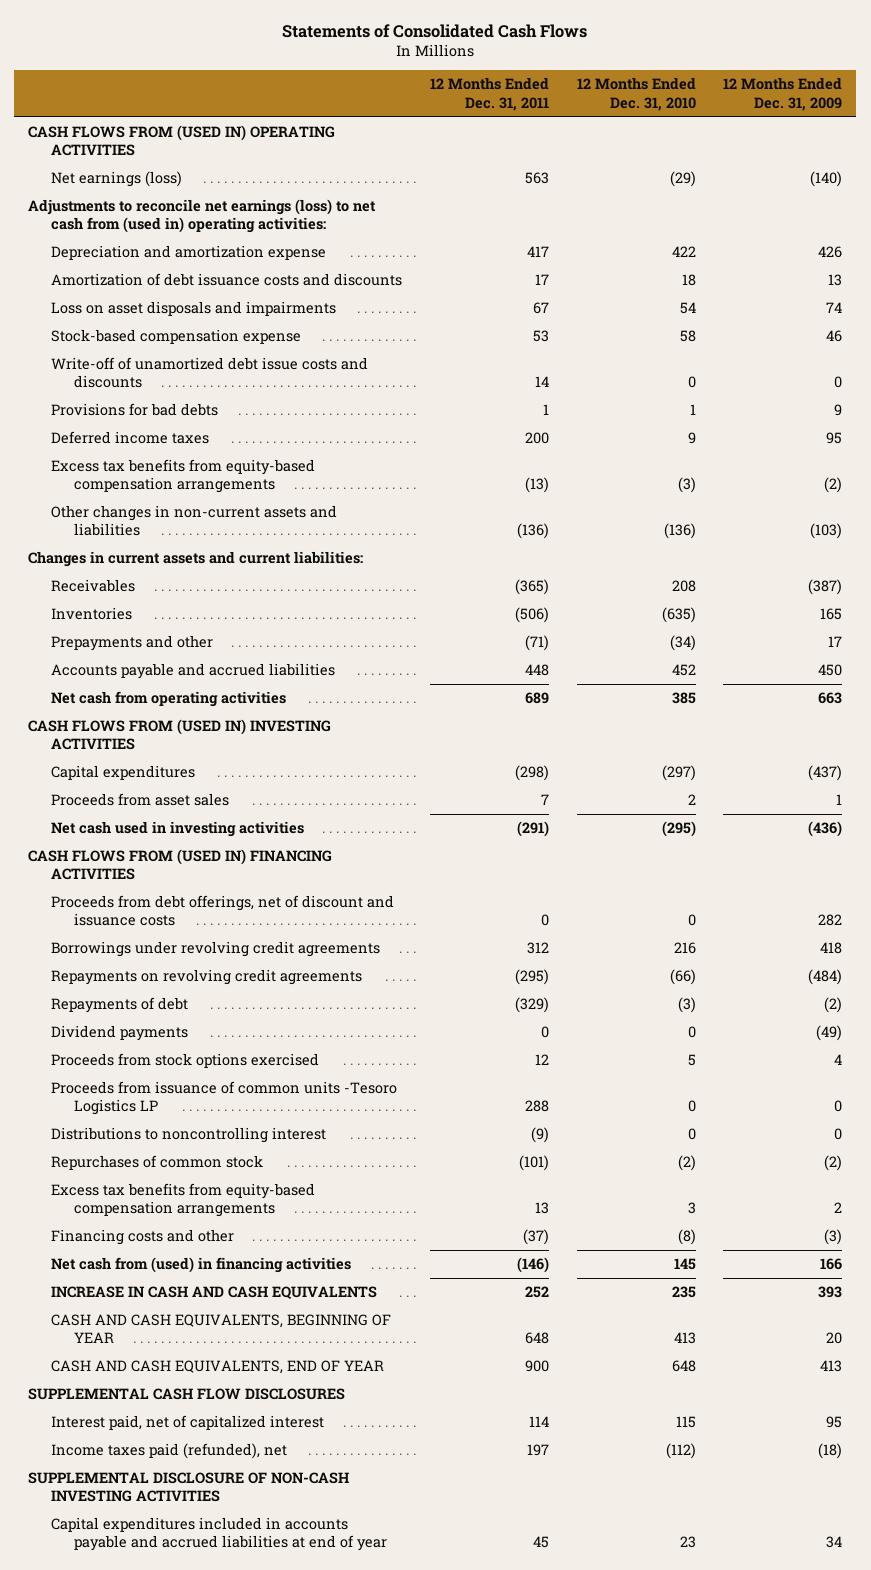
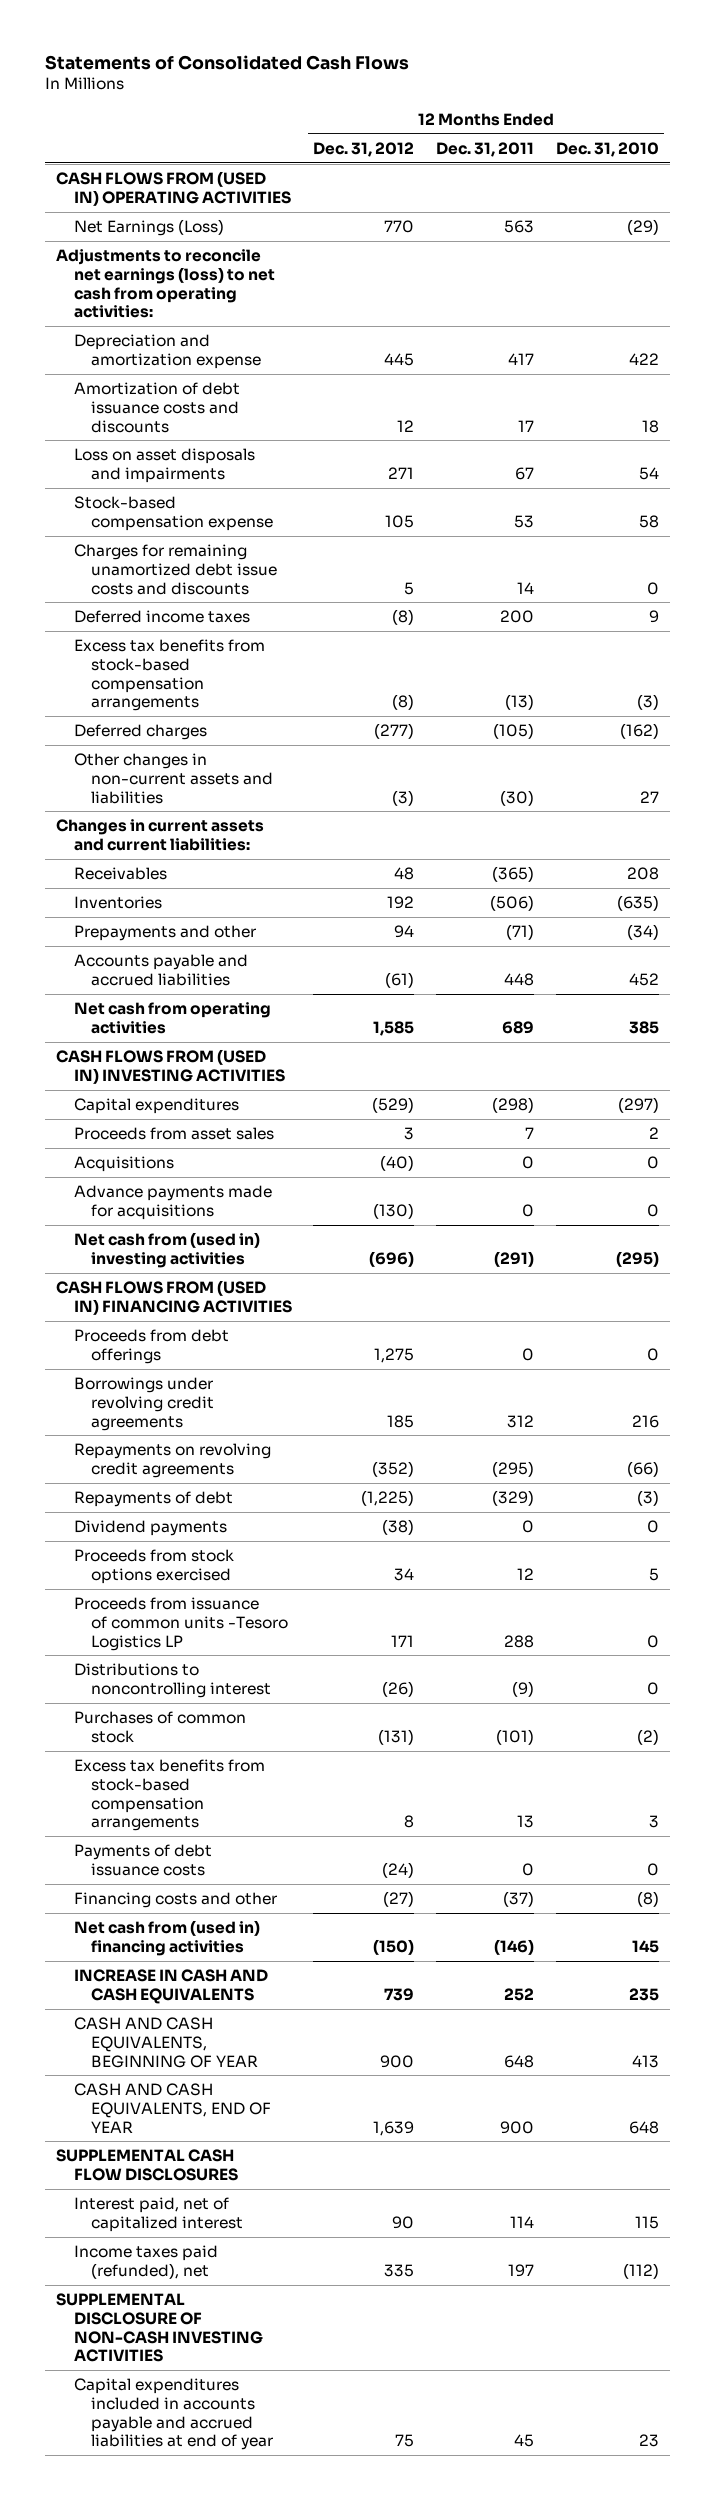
- | 12 Months Ended Dec. 31, 2011 | 12 Months Ended Dec. 31, 2010 | 12 Months Ended Dec. 31, 2009
+ | 12 Months Ended Dec. 31, 2012 | 12 Months Ended Dec. 31, 2011 | 12 Months Ended Dec. 31, 2010
- Net earnings (loss) | 563 | (29) | (140)
- Adjustments to reconcile net earnings (loss) to net cash from (used in) operating activities:
+ Net Earnings (Loss) | 770 | 563 | (29)
+ Adjustments to reconcile net earnings (loss) to net cash from operating activities:
- Write-off of unamortized debt issue costs and discounts | 14 | 0 | 0
- Provisions for bad debts | 1 | 1 | 9
+ Charges for remaining unamortized debt issue costs and discounts | 5 | 14 | 0
- Excess tax benefits from equity-based compensation arrangements | (13) | (3) | (2)
- Other changes in non-current assets and liabilities | (136) | (136) | (103)
+ Excess tax benefits from stock-based compensation arrangements | (8) | (13) | (3)
+ Deferred charges | (277) | (105) | (162)
+ Other changes in non-current assets and liabilities | (3) | (30) | 27
- Net cash used in investing activities | (291) | (295) | (436)
+ Acquisitions | (40) | 0 | 0
+ Advance payments made for acquisitions | (130) | 0 | 0
+ Net cash from (used in) investing activities | (696) | (291) | (295)
- Proceeds from debt offerings, net of discount and issuance costs | 0 | 0 | 282
+ Proceeds from debt offerings | 1,275 | 0 | 0
- Repurchases of common stock | (101) | (2) | (2)
- Excess tax benefits from equity-based compensation arrangements | 13 | 3 | 2
+ Purchases of common stock | (131) | (101) | (2)
+ Excess tax benefits from stock-based compensation arrangements | 8 | 13 | 3
+ Payments of debt issuance costs | (24) | 0 | 0
- Net cash from (used) in financing activities | (146) | 145 | 166
+ Net cash from (used in) financing activities | (150) | (146) | 145

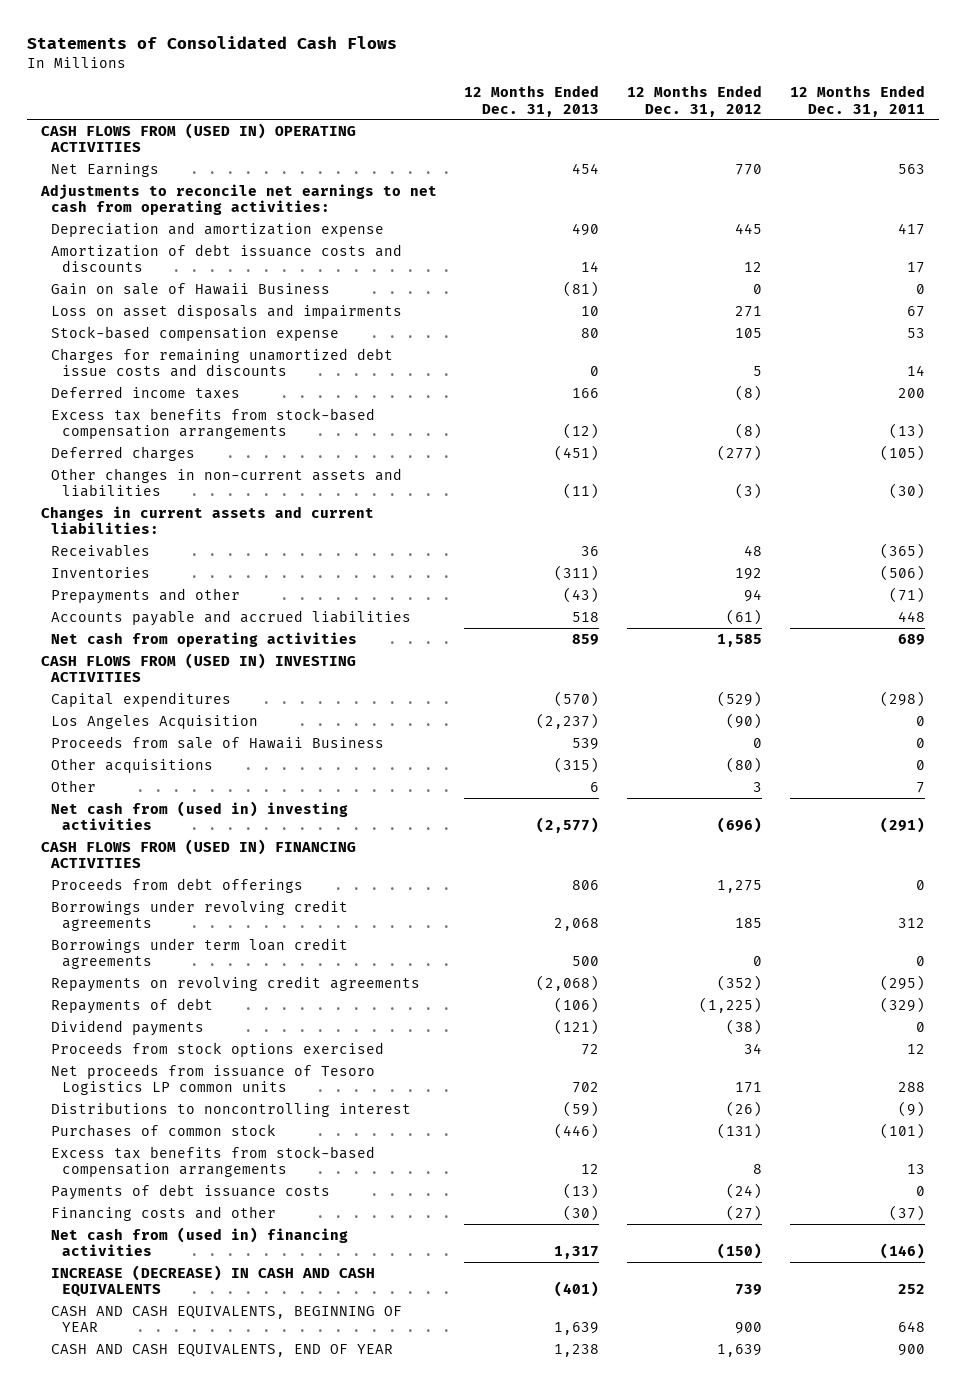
- | 12 Months Ended Dec. 31, 2012 | 12 Months Ended Dec. 31, 2011 | 12 Months Ended Dec. 31, 2010
+ | 12 Months Ended Dec. 31, 2013 | 12 Months Ended Dec. 31, 2012 | 12 Months Ended Dec. 31, 2011
- Net Earnings (Loss) | 770 | 563 | (29)
- Adjustments to reconcile net earnings (loss) to net cash from operating activities:
+ Net Earnings | 454 | 770 | 563
+ Adjustments to reconcile net earnings to net cash from operating activities:
+ Gain on sale of Hawaii Business | (81) | 0 | 0
- Proceeds from asset sales | 3 | 7 | 2
- Acquisitions | (40) | 0 | 0
- Advance payments made for acquisitions | (130) | 0 | 0
+ Los Angeles Acquisition | (2,237) | (90) | 0
+ Proceeds from sale of Hawaii Business | 539 | 0 | 0
+ Other acquisitions | (315) | (80) | 0
+ Other | 6 | 3 | 7
+ Borrowings under term loan credit agreements | 500 | 0 | 0
- Proceeds from issuance of common units -Tesoro Logistics LP | 171 | 288 | 0
+ Net proceeds from issuance of Tesoro Logistics LP common units | 702 | 171 | 288
- INCREASE IN CASH AND CASH EQUIVALENTS | 739 | 252 | 235
+ INCREASE (DECREASE) IN CASH AND CASH EQUIVALENTS | (401) | 739 | 252
- SUPPLEMENTAL CASH FLOW DISCLOSURES
- Interest paid, net of capitalized interest | 90 | 114 | 115
- Income taxes paid (refunded), net | 335 | 197 | (112)
- SUPPLEMENTAL DISCLOSURE OF NON-CASH INVESTING ACTIVITIES
- Capital expenditures included in accounts payable and accrued liabilities at end of year | 75 | 45 | 23

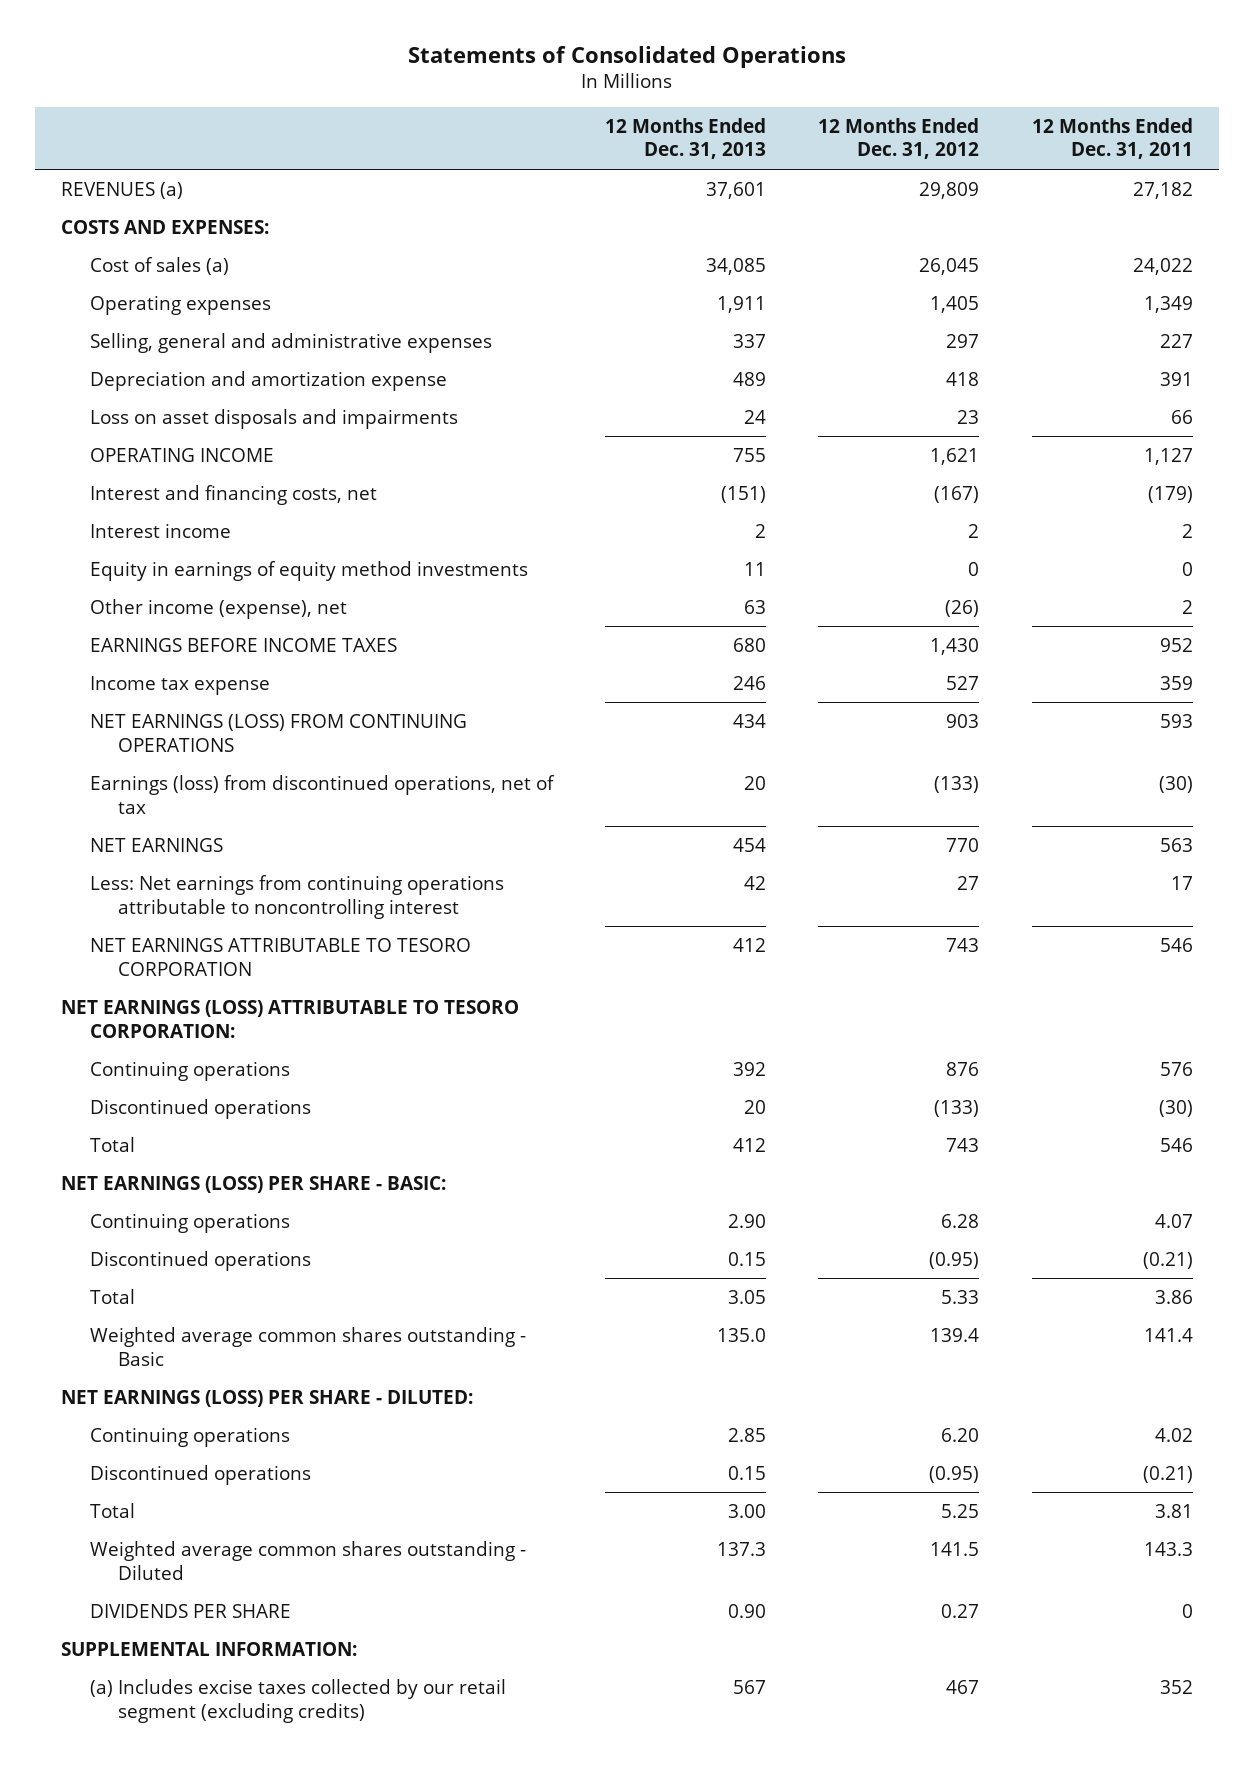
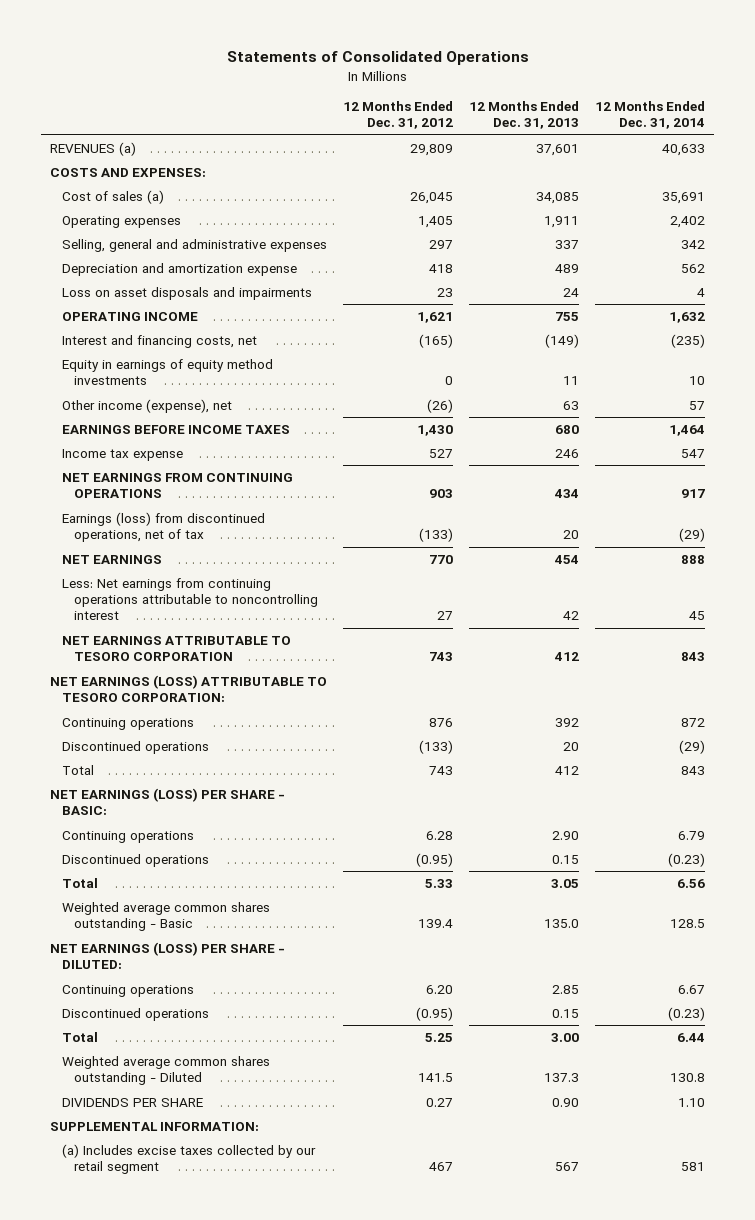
- | 12 Months Ended Dec. 31, 2013 | 12 Months Ended Dec. 31, 2012 | 12 Months Ended Dec. 31, 2011
+ | 12 Months Ended Dec. 31, 2012 | 12 Months Ended Dec. 31, 2013 | 12 Months Ended Dec. 31, 2014
- Interest and financing costs, net | (151) | (167) | (179)
- Interest income | 2 | 2 | 2
+ Interest and financing costs, net | (165) | (149) | (235)
- NET EARNINGS (LOSS) FROM CONTINUING OPERATIONS | 434 | 903 | 593
+ NET EARNINGS FROM CONTINUING OPERATIONS | 903 | 434 | 917
- (a) Includes excise taxes collected by our retail segment (excluding credits) | 567 | 467 | 352
+ (a) Includes excise taxes collected by our retail segment | 467 | 567 | 581

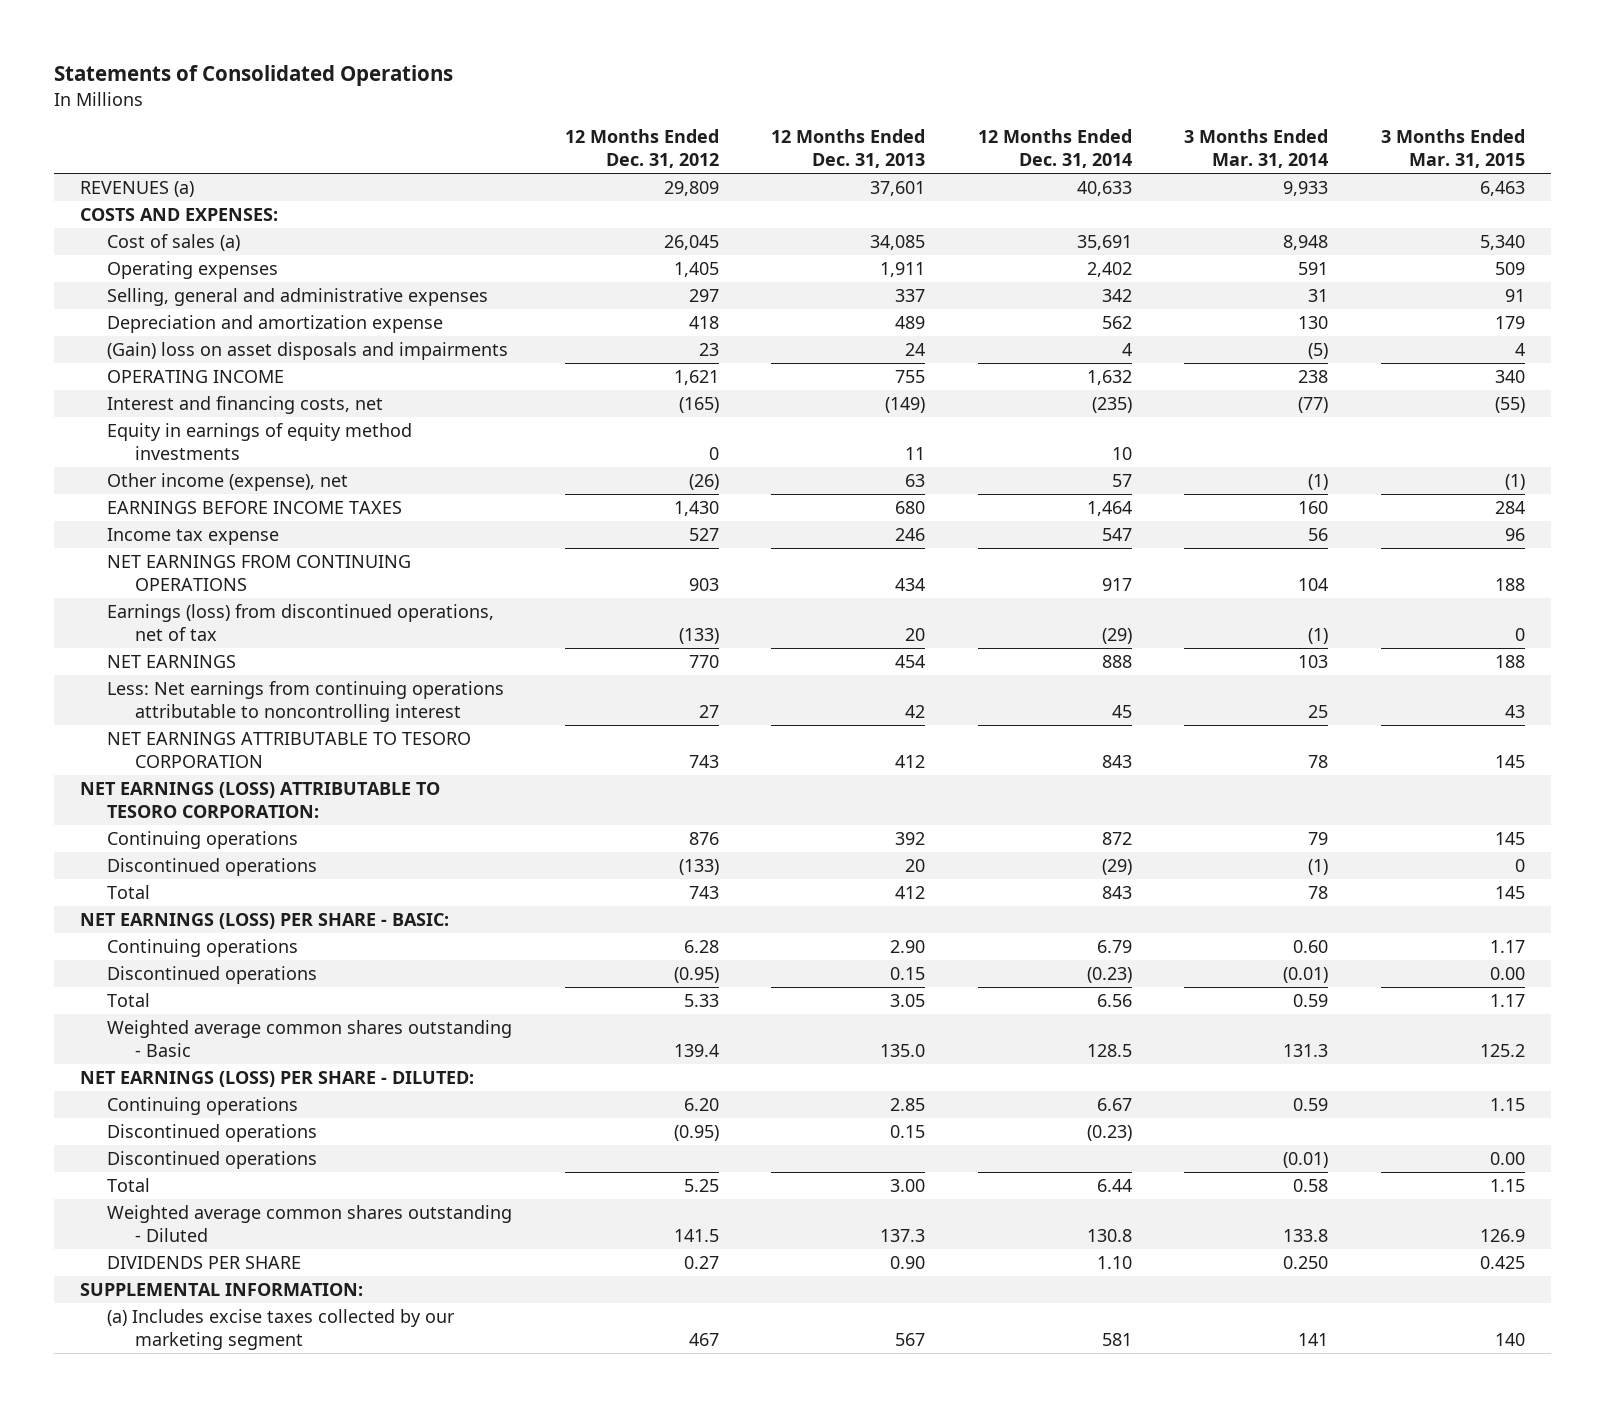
- | 12 Months Ended Dec. 31, 2012 | 12 Months Ended Dec. 31, 2013 | 12 Months Ended Dec. 31, 2014
+ | 12 Months Ended Dec. 31, 2012 | 12 Months Ended Dec. 31, 2013 | 12 Months Ended Dec. 31, 2014 | 3 Months Ended Mar. 31, 2014 | 3 Months Ended Mar. 31, 2015
- Loss on asset disposals and impairments | 23 | 24 | 4
+ (Gain) loss on asset disposals and impairments | 23 | 24 | 4 | (5) | 4
+ Discontinued operations | | | | (0.01) | 0.00
- (a) Includes excise taxes collected by our retail segment | 467 | 567 | 581
+ (a) Includes excise taxes collected by our marketing segment | 467 | 567 | 581 | 141 | 140

